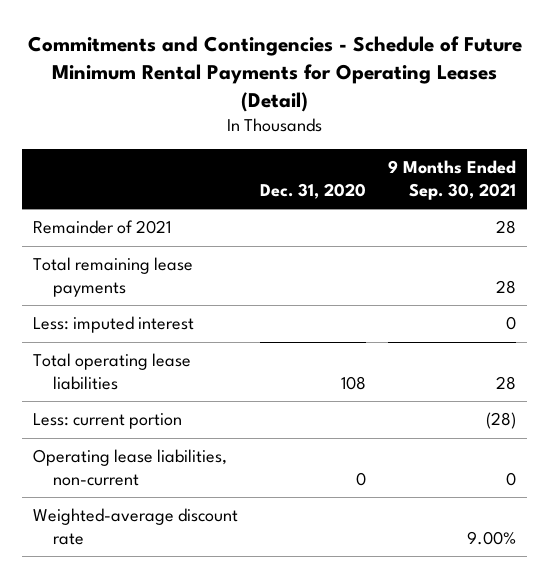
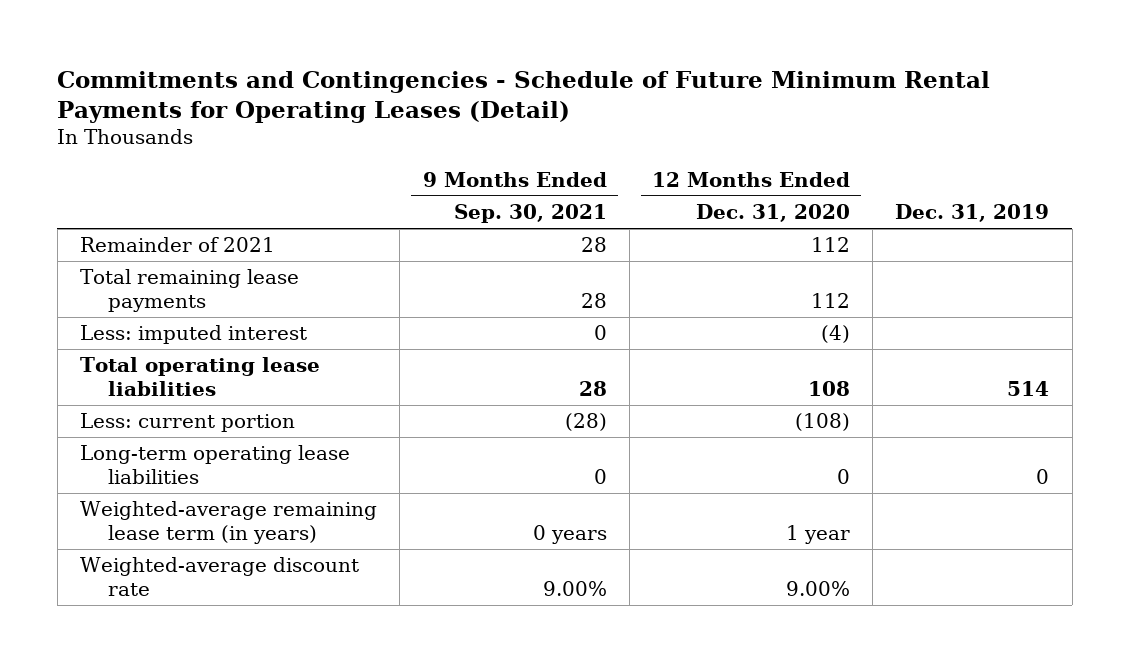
- | Dec. 31, 2020 | 9 Months Ended Sep. 30, 2021
+ | 9 Months Ended Sep. 30, 2021 | 12 Months Ended Dec. 31, 2020 | Dec. 31, 2019
- Operating lease liabilities, non-current | 0 | 0
+ Long-term operating lease liabilities | 0 | 0 | 0
+ Weighted-average remaining lease term (in years) | 0 years | 1 year |

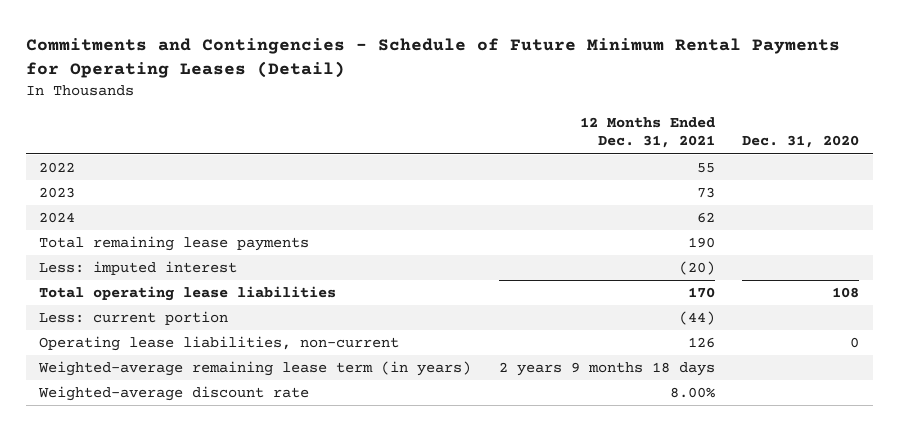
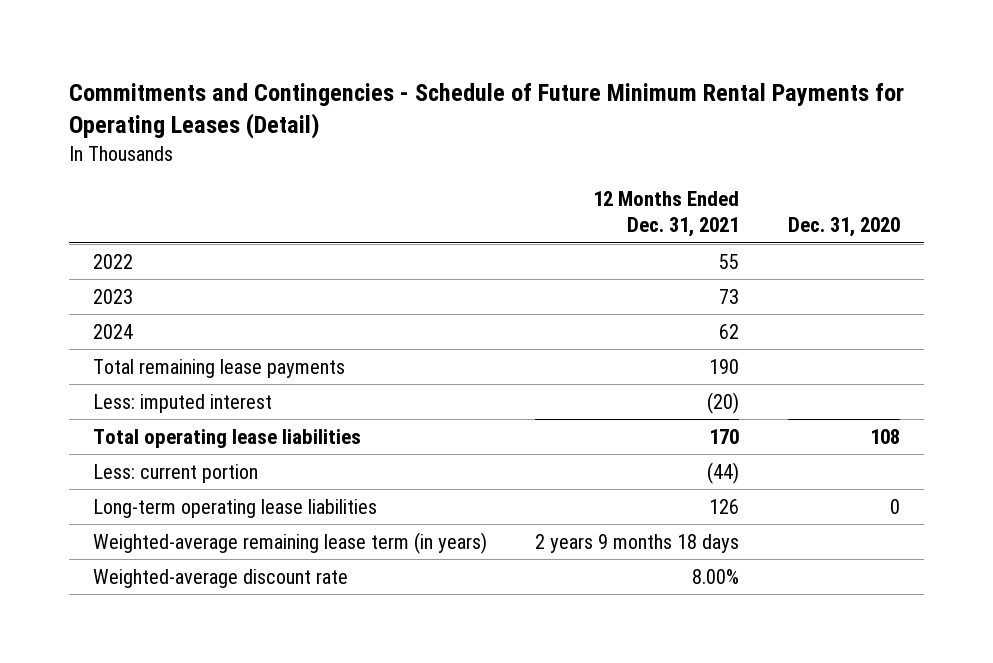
- Operating lease liabilities, non-current | 126 | 0
+ Long-term operating lease liabilities | 126 | 0

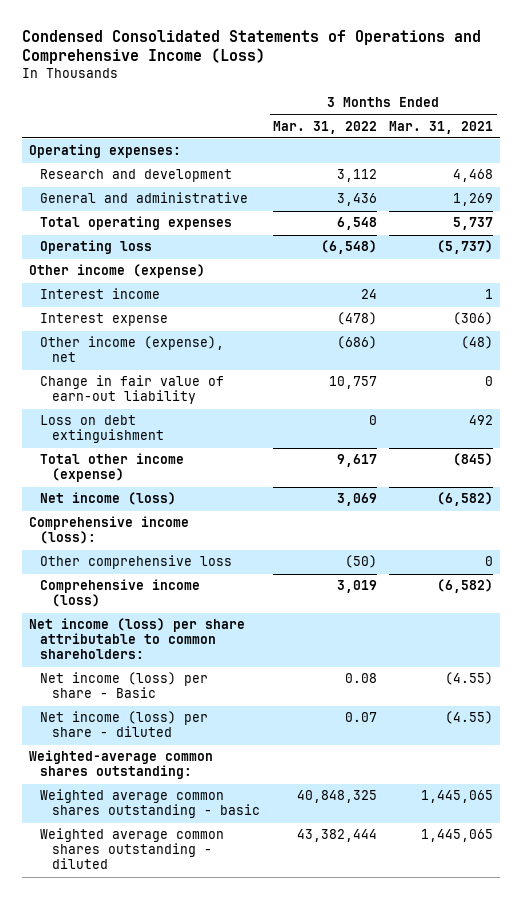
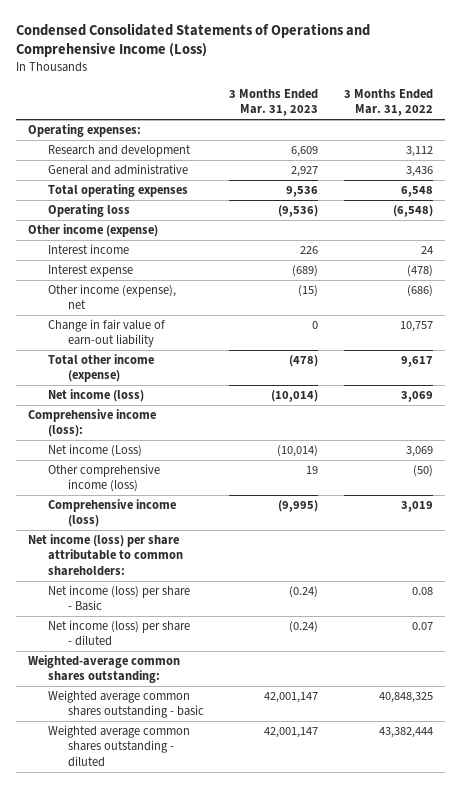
- | 3 Months Ended Mar. 31, 2022 | 3 Months Ended Mar. 31, 2021
+ | 3 Months Ended Mar. 31, 2023 | 3 Months Ended Mar. 31, 2022
- Loss on debt extinguishment | 0 | 492
- Other comprehensive loss | (50) | 0
+ Net income (Loss) | (10,014) | 3,069
+ Other comprehensive income (loss) | 19 | (50)

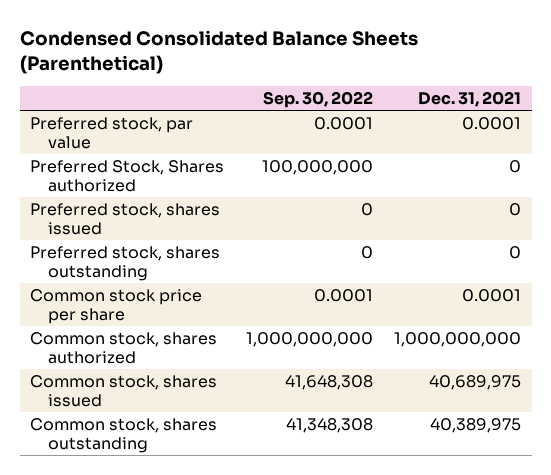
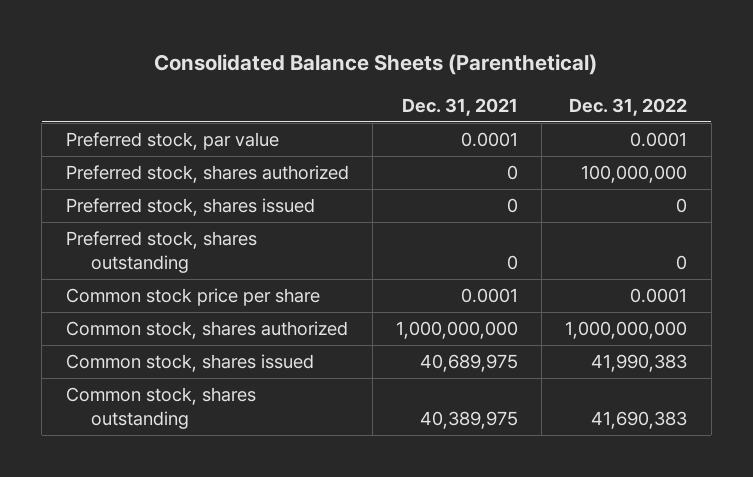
- Condensed Consolidated Balance Sheets (Parenthetical)
+ Consolidated Balance Sheets (Parenthetical)
- | Sep. 30, 2022 | Dec. 31, 2021
+ | Dec. 31, 2021 | Dec. 31, 2022
- Preferred Stock, Shares authorized | 100,000,000 | 0
+ Preferred stock, shares authorized | 0 | 100,000,000

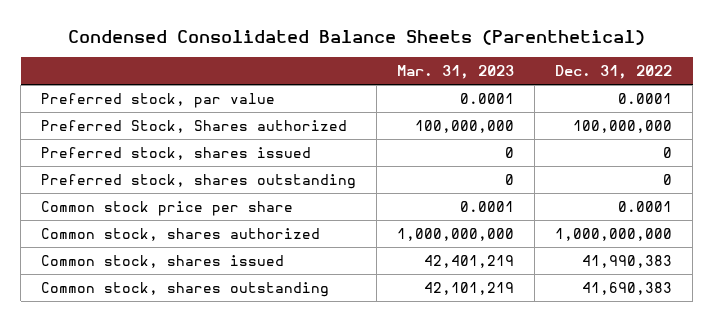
- Consolidated Balance Sheets (Parenthetical)
+ Condensed Consolidated Balance Sheets (Parenthetical)
- | Dec. 31, 2021 | Dec. 31, 2022
+ | Mar. 31, 2023 | Dec. 31, 2022
- Preferred stock, shares authorized | 0 | 100,000,000
+ Preferred Stock, Shares authorized | 100,000,000 | 100,000,000

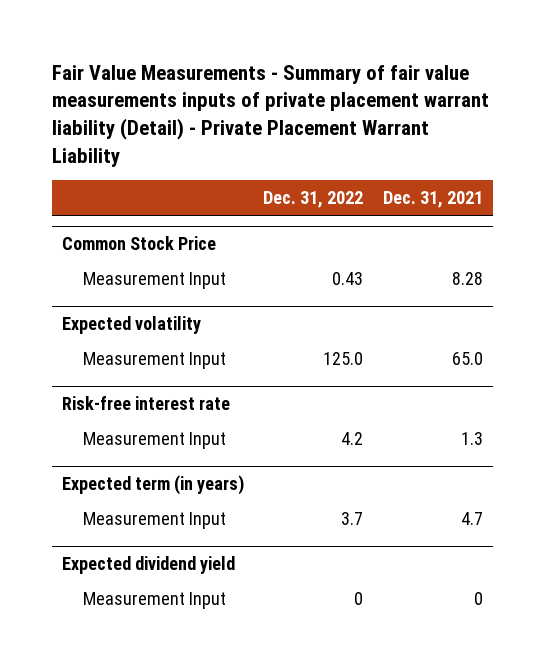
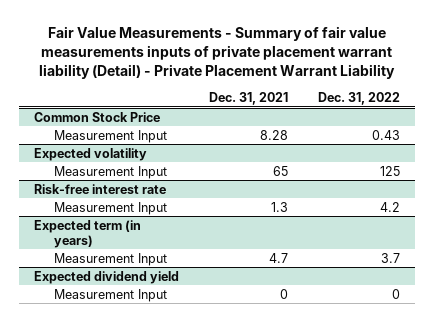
- | Dec. 31, 2022 | Dec. 31, 2021
+ | Dec. 31, 2021 | Dec. 31, 2022
@ Expected volatility
- Measurement Input | 125.0 | 65.0
+ Measurement Input | 65 | 125

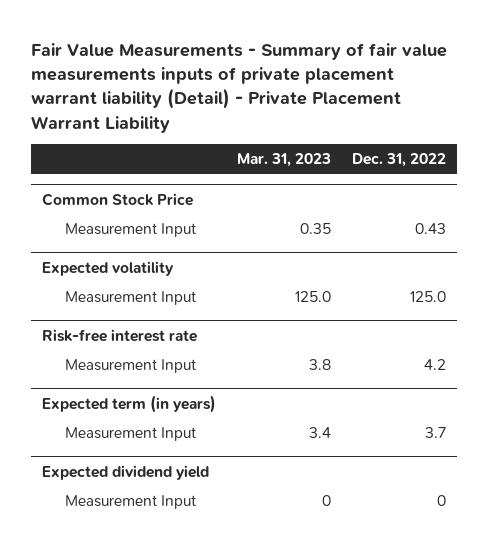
- | Dec. 31, 2021 | Dec. 31, 2022
+ | Mar. 31, 2023 | Dec. 31, 2022
@ Expected volatility
- Measurement Input | 65 | 125
+ Measurement Input | 125.0 | 125.0

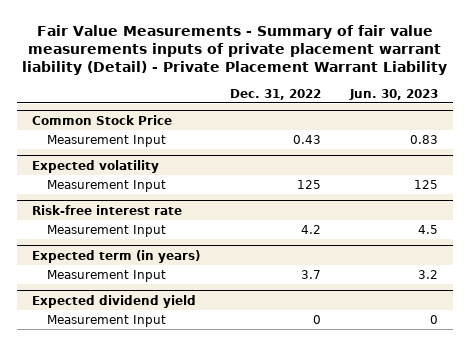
- | Mar. 31, 2023 | Dec. 31, 2022
+ | Dec. 31, 2022 | Jun. 30, 2023
@ Expected volatility
- Measurement Input | 125.0 | 125.0
+ Measurement Input | 125 | 125

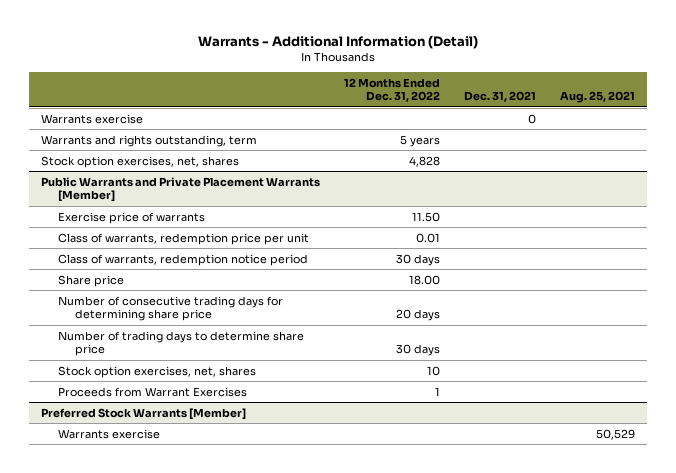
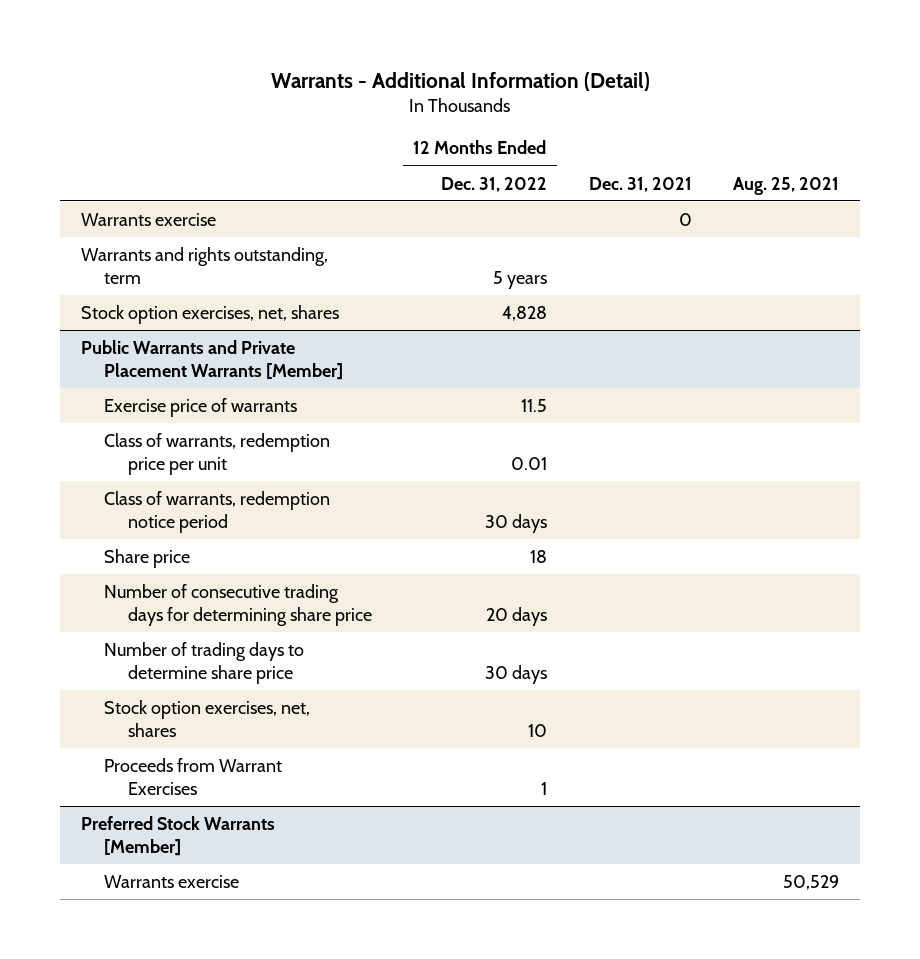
@ Public Warrants and Private Placement Warrants [Member]
- Exercise price of warrants | 11.50 | |
+ Exercise price of warrants | 11.5 | |
- Share price | 18.00 | |
+ Share price | 18 | |

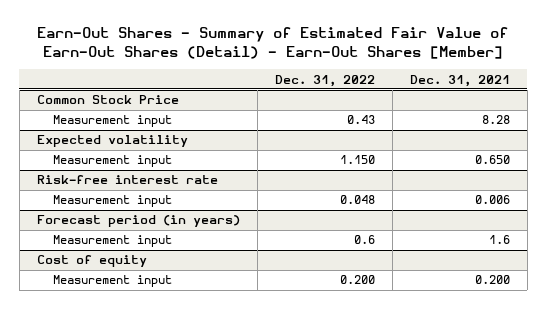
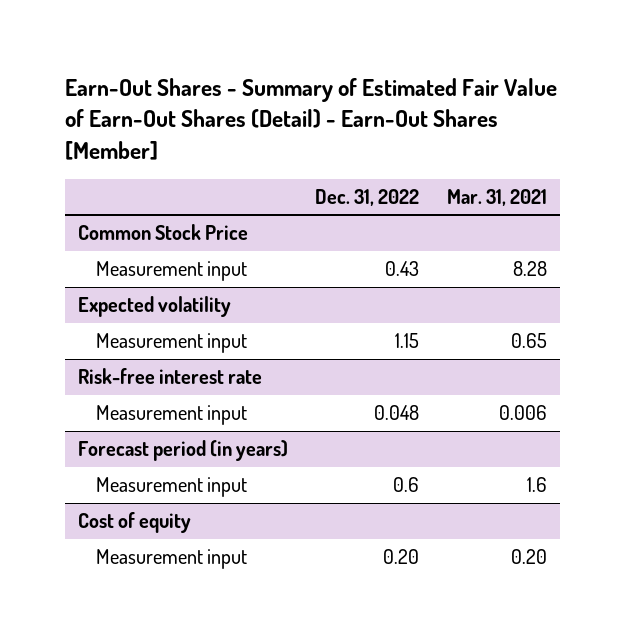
- | Dec. 31, 2022 | Dec. 31, 2021
+ | Dec. 31, 2022 | Mar. 31, 2021
@ Expected volatility
- Measurement input | 1.150 | 0.650
+ Measurement input | 1.15 | 0.65
@ Cost of equity
- Measurement input | 0.200 | 0.200
+ Measurement input | 0.20 | 0.20

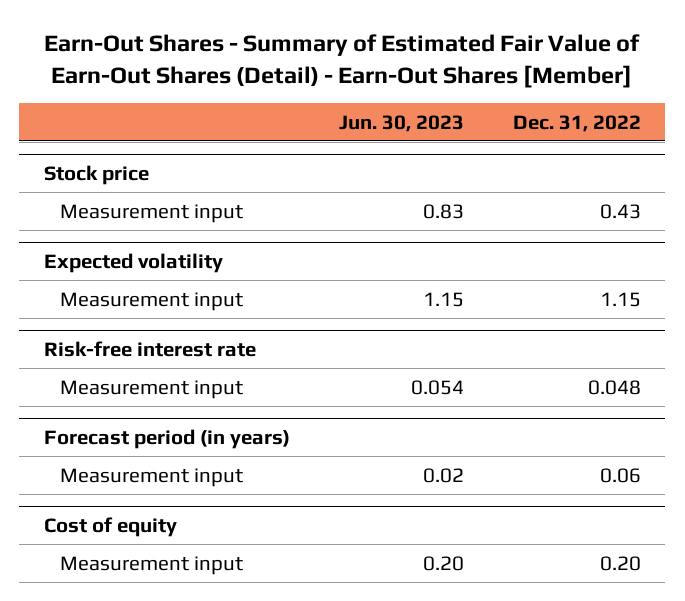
- | Dec. 31, 2022 | Mar. 31, 2021
+ | Jun. 30, 2023 | Dec. 31, 2022
- Common Stock Price
+ Stock price
@ Forecast period (in years)
- Measurement input | 0.6 | 1.6
+ Measurement input | 0.02 | 0.06

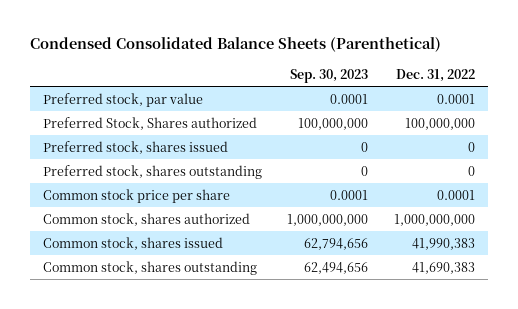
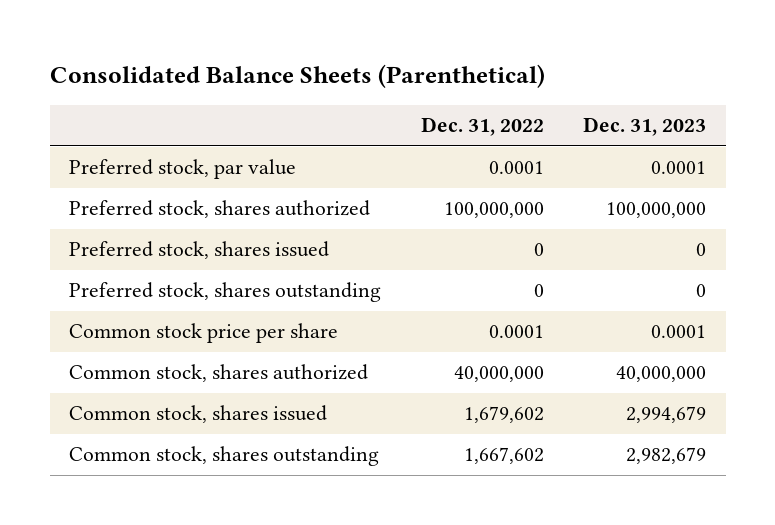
- Condensed Consolidated Balance Sheets (Parenthetical)
+ Consolidated Balance Sheets (Parenthetical)
- | Sep. 30, 2023 | Dec. 31, 2022
+ | Dec. 31, 2022 | Dec. 31, 2023
- Preferred Stock, Shares authorized | 100,000,000 | 100,000,000
+ Preferred stock, shares authorized | 100,000,000 | 100,000,000
- Common stock, shares authorized | 1,000,000,000 | 1,000,000,000
- Common stock, shares issued | 62,794,656 | 41,990,383
- Common stock, shares outstanding | 62,494,656 | 41,690,383
+ Common stock, shares authorized | 40,000,000 | 40,000,000
+ Common stock, shares issued | 1,679,602 | 2,994,679
+ Common stock, shares outstanding | 1,667,602 | 2,982,679

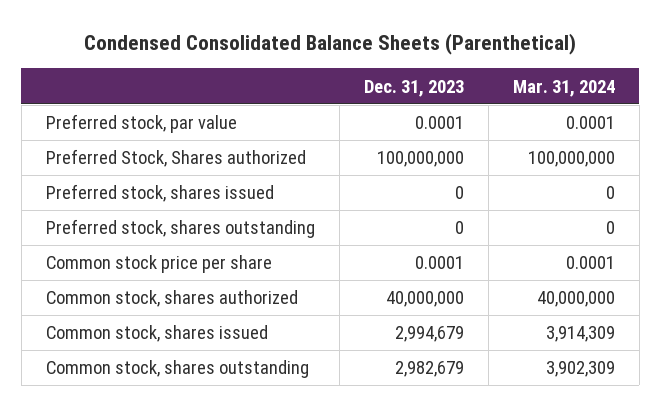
- Consolidated Balance Sheets (Parenthetical)
+ Condensed Consolidated Balance Sheets (Parenthetical)
- | Dec. 31, 2022 | Dec. 31, 2023
+ | Dec. 31, 2023 | Mar. 31, 2024
- Preferred stock, shares authorized | 100,000,000 | 100,000,000
+ Preferred Stock, Shares authorized | 100,000,000 | 100,000,000

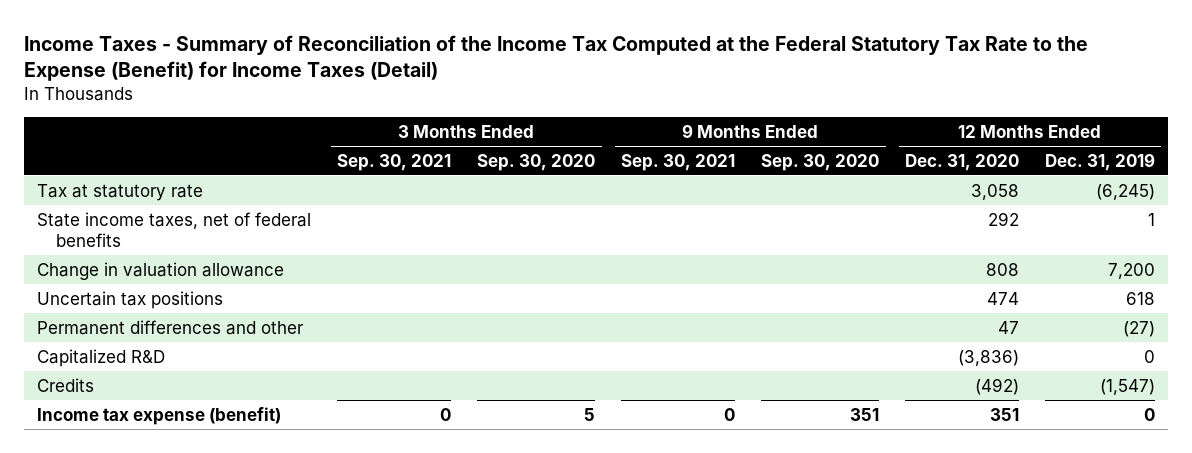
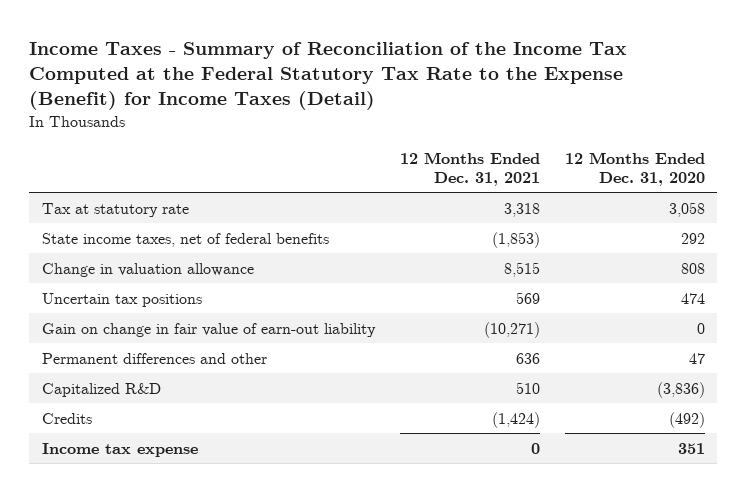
- | 3 Months Ended Sep. 30, 2021 | 3 Months Ended Sep. 30, 2020 | 9 Months Ended Sep. 30, 2021 | 9 Months Ended Sep. 30, 2020 | 12 Months Ended Dec. 31, 2020 | 12 Months Ended Dec. 31, 2019
+ | 12 Months Ended Dec. 31, 2021 | 12 Months Ended Dec. 31, 2020
+ Gain on change in fair value of earn-out liability | (10,271) | 0
- Income tax expense (benefit) | 0 | 5 | 0 | 351 | 351 | 0
+ Income tax expense | 0 | 351

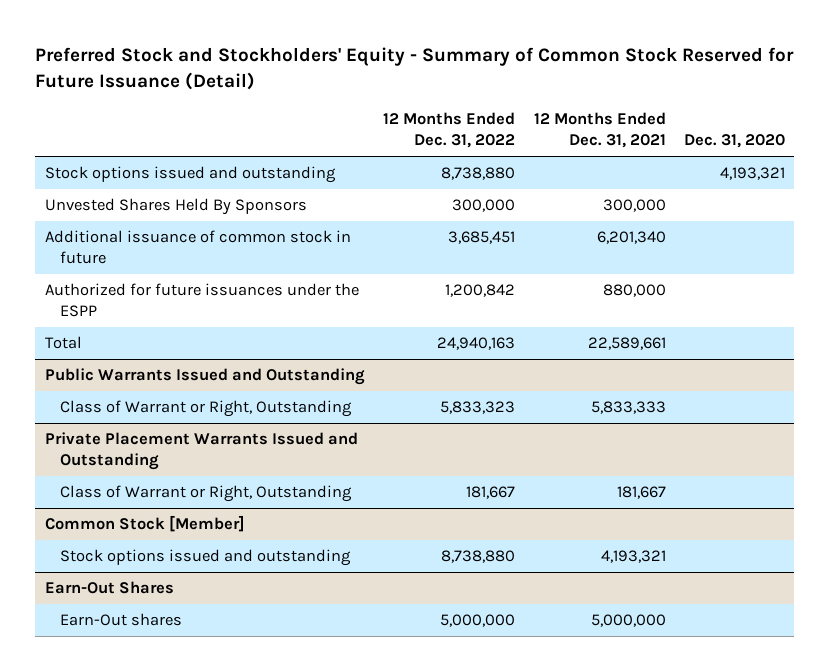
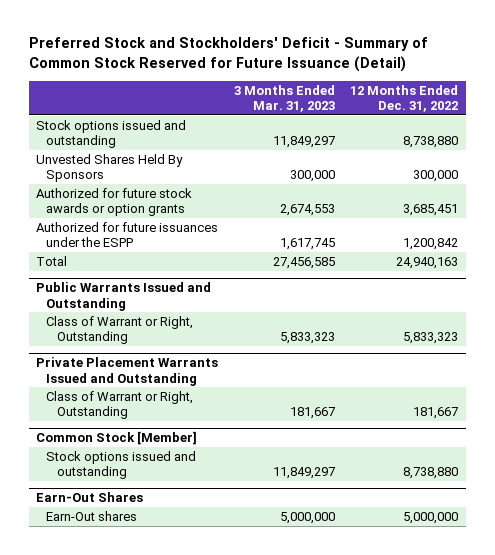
- Preferred Stock and Stockholders' Equity - Summary of Common Stock Reserved for Future Issuance (Detail)
+ Preferred Stock and Stockholders' Deficit - Summary of Common Stock Reserved for Future Issuance (Detail)
- | 12 Months Ended Dec. 31, 2022 | 12 Months Ended Dec. 31, 2021 | Dec. 31, 2020
+ | 3 Months Ended Mar. 31, 2023 | 12 Months Ended Dec. 31, 2022
- Additional issuance of common stock in future | 3,685,451 | 6,201,340 |
+ Authorized for future stock awards or option grants | 2,674,553 | 3,685,451

